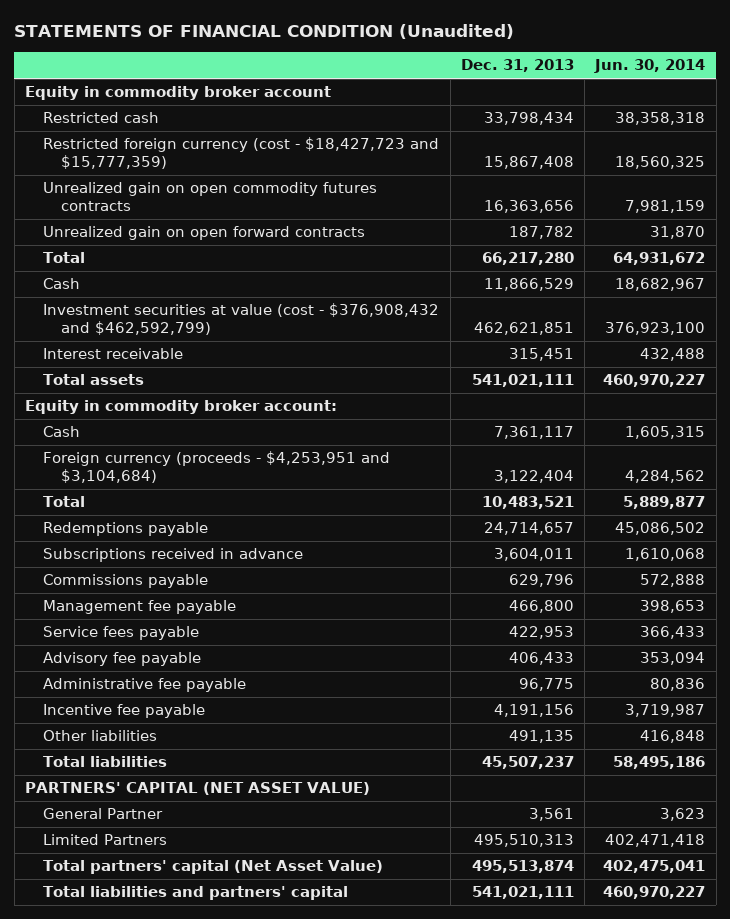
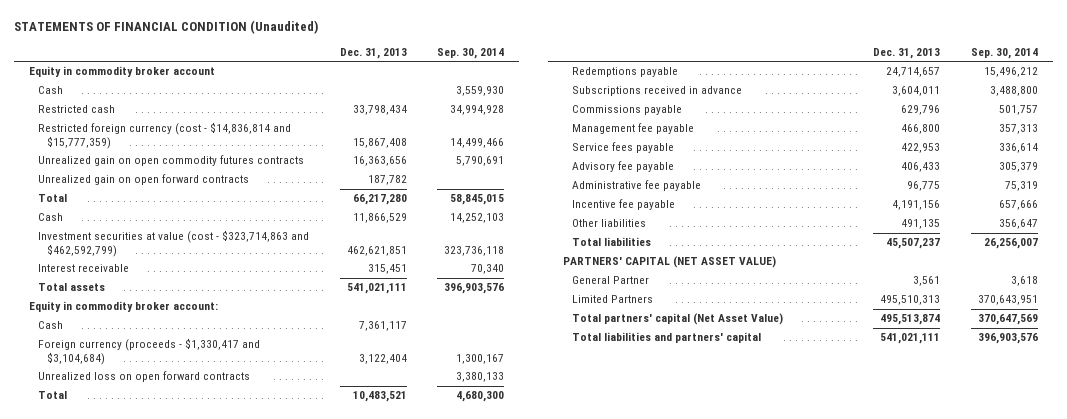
- | Dec. 31, 2013 | Jun. 30, 2014
+ | Dec. 31, 2013 | Sep. 30, 2014
+ Cash | | 3,559,930
- Restricted foreign currency (cost - $18,427,723 and $15,777,359) | 15,867,408 | 18,560,325
+ Restricted foreign currency (cost - $14,836,814 and $15,777,359) | 15,867,408 | 14,499,466
- Investment securities at value (cost - $376,908,432 and $462,592,799) | 462,621,851 | 376,923,100
+ Investment securities at value (cost - $323,714,863 and $462,592,799) | 462,621,851 | 323,736,118
- Foreign currency (proceeds - $4,253,951 and $3,104,684) | 3,122,404 | 4,284,562
+ Foreign currency (proceeds - $1,330,417 and $3,104,684) | 3,122,404 | 1,300,167
+ Unrealized loss on open forward contracts | | 3,380,133

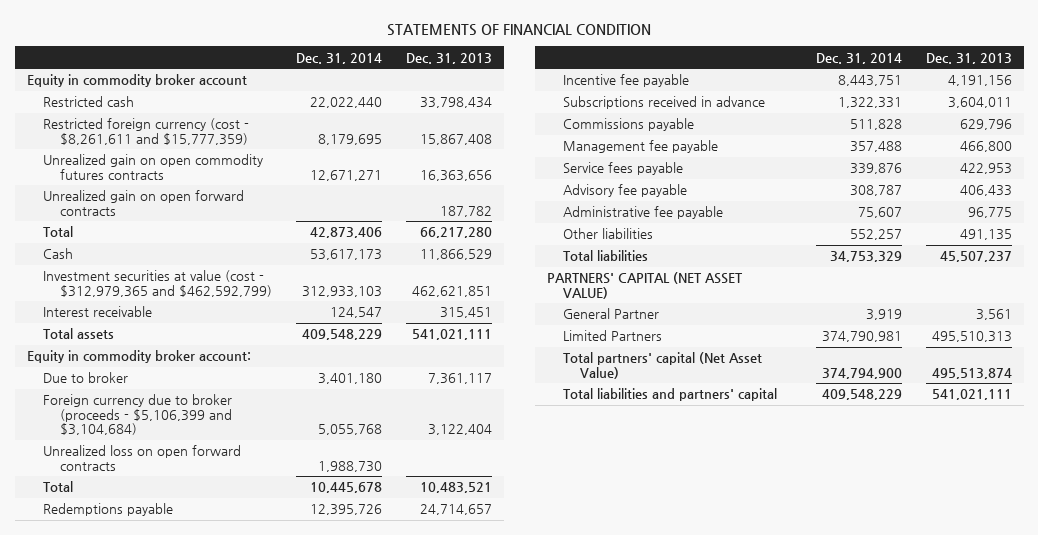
- STATEMENTS OF FINANCIAL CONDITION (Unaudited)
+ STATEMENTS OF FINANCIAL CONDITION
- | Dec. 31, 2013 | Sep. 30, 2014
+ | Dec. 31, 2014 | Dec. 31, 2013
- Cash | | 3,559,930
- Restricted foreign currency (cost - $14,836,814 and $15,777,359) | 15,867,408 | 14,499,466
+ Restricted foreign currency (cost - $8,261,611 and $15,777,359) | 8,179,695 | 15,867,408
- Investment securities at value (cost - $323,714,863 and $462,592,799) | 462,621,851 | 323,736,118
+ Investment securities at value (cost - $312,979,365 and $462,592,799) | 312,933,103 | 462,621,851
- Cash | 7,361,117 |
- Foreign currency (proceeds - $1,330,417 and $3,104,684) | 3,122,404 | 1,300,167
+ Due to broker | 3,401,180 | 7,361,117
+ Foreign currency due to broker (proceeds - $5,106,399 and $3,104,684) | 5,055,768 | 3,122,404
moved up: Incentive fee payable | 8,443,751 | 4,191,156

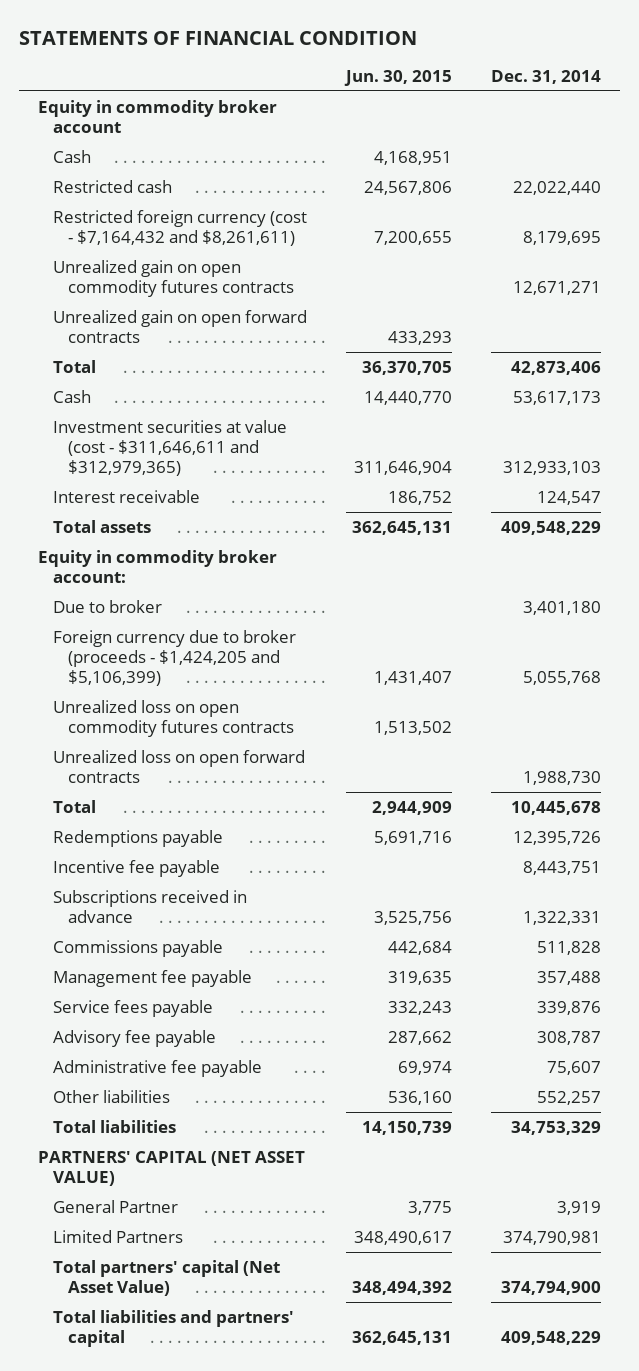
- | Dec. 31, 2014 | Dec. 31, 2013
+ | Jun. 30, 2015 | Dec. 31, 2014
+ Cash | 4,168,951 |
- Restricted foreign currency (cost - $8,261,611 and $15,777,359) | 8,179,695 | 15,867,408
+ Restricted foreign currency (cost - $7,164,432 and $8,261,611) | 7,200,655 | 8,179,695
- Investment securities at value (cost - $312,979,365 and $462,592,799) | 312,933,103 | 462,621,851
+ Investment securities at value (cost - $311,646,611 and $312,979,365) | 311,646,904 | 312,933,103
- Foreign currency due to broker (proceeds - $5,106,399 and $3,104,684) | 5,055,768 | 3,122,404
+ Foreign currency due to broker (proceeds - $1,424,205 and $5,106,399) | 1,431,407 | 5,055,768
+ Unrealized loss on open commodity futures contracts | 1,513,502 |

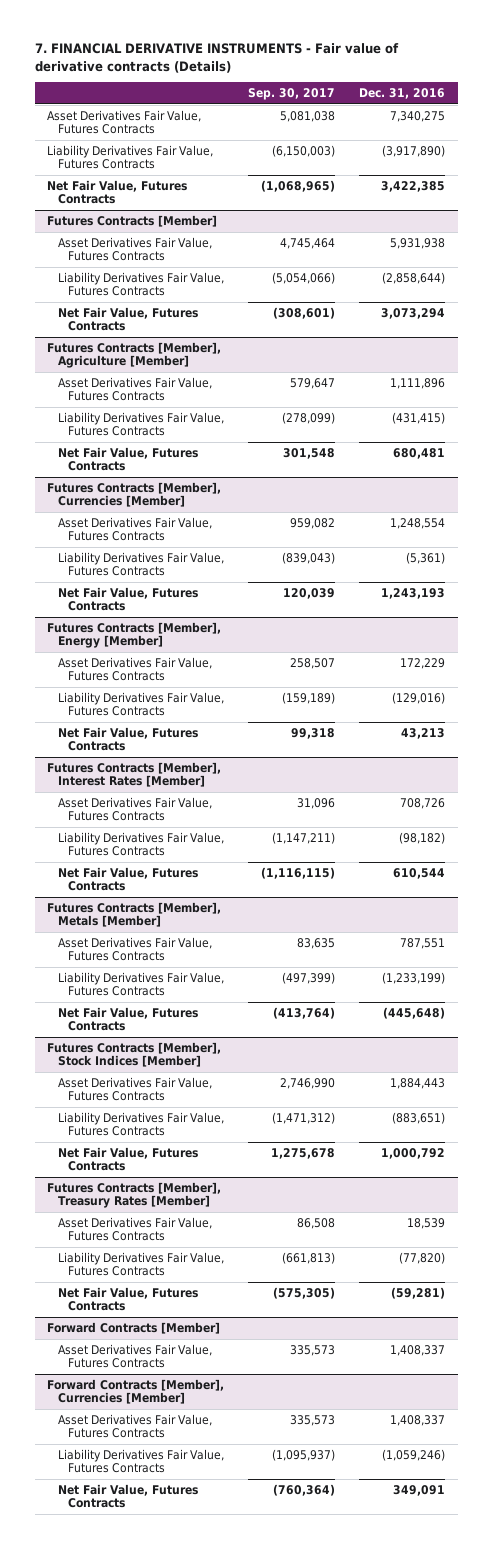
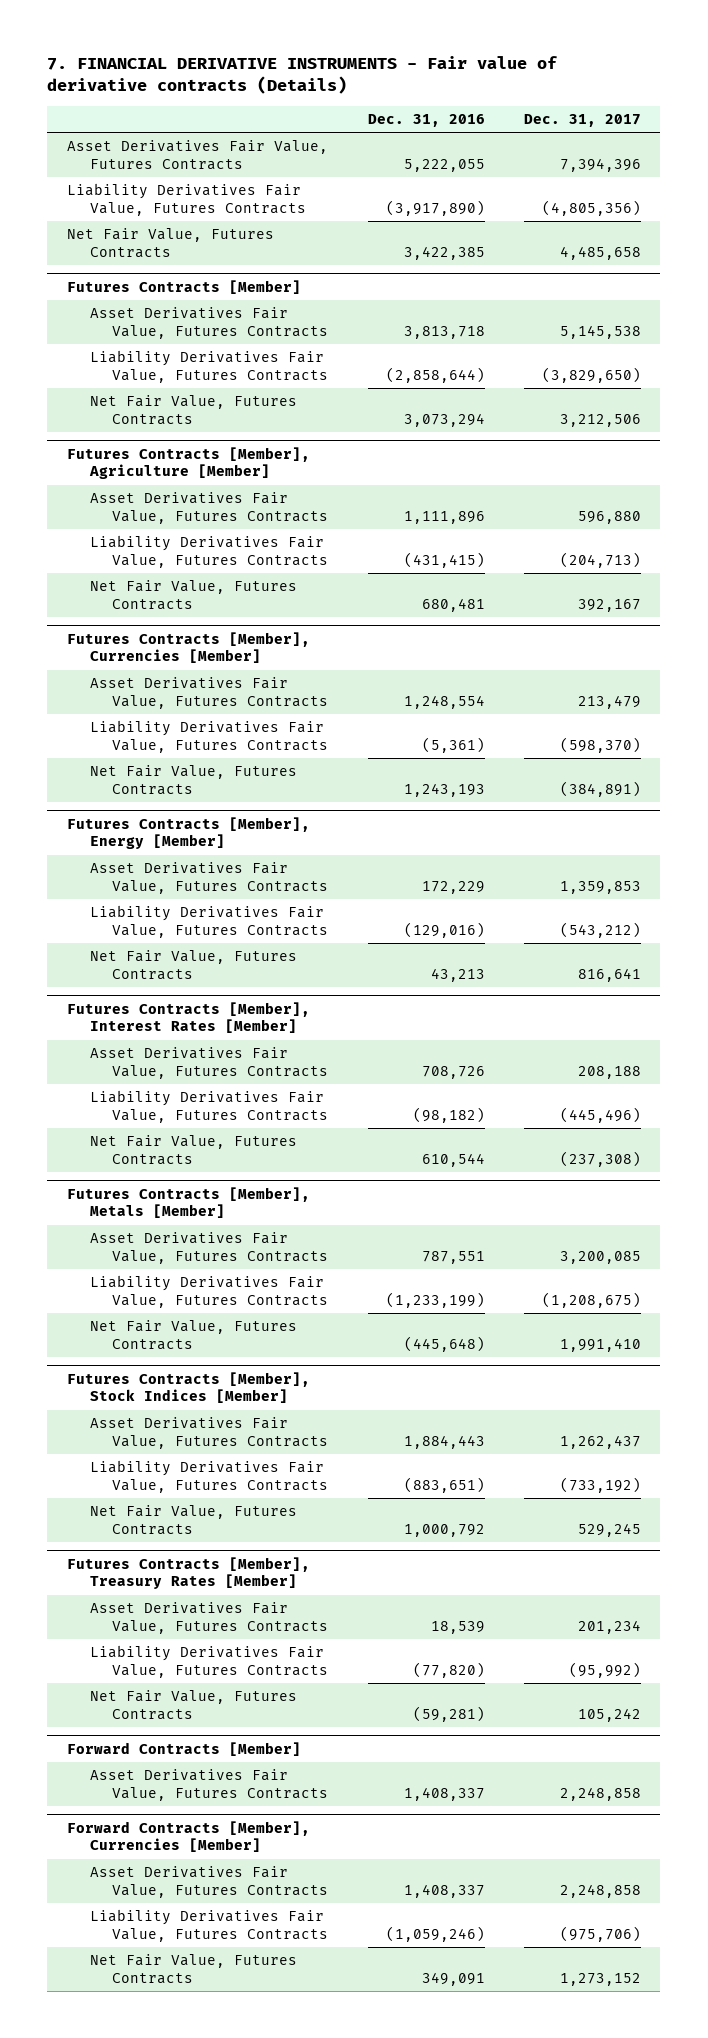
- | Sep. 30, 2017 | Dec. 31, 2016
+ | Dec. 31, 2016 | Dec. 31, 2017
- Asset Derivatives Fair Value, Futures Contracts | 5,081,038 | 7,340,275
+ Asset Derivatives Fair Value, Futures Contracts | 5,222,055 | 7,394,396
@ Futures Contracts [Member]
- Asset Derivatives Fair Value, Futures Contracts | 4,745,464 | 5,931,938
+ Asset Derivatives Fair Value, Futures Contracts | 3,813,718 | 5,145,538

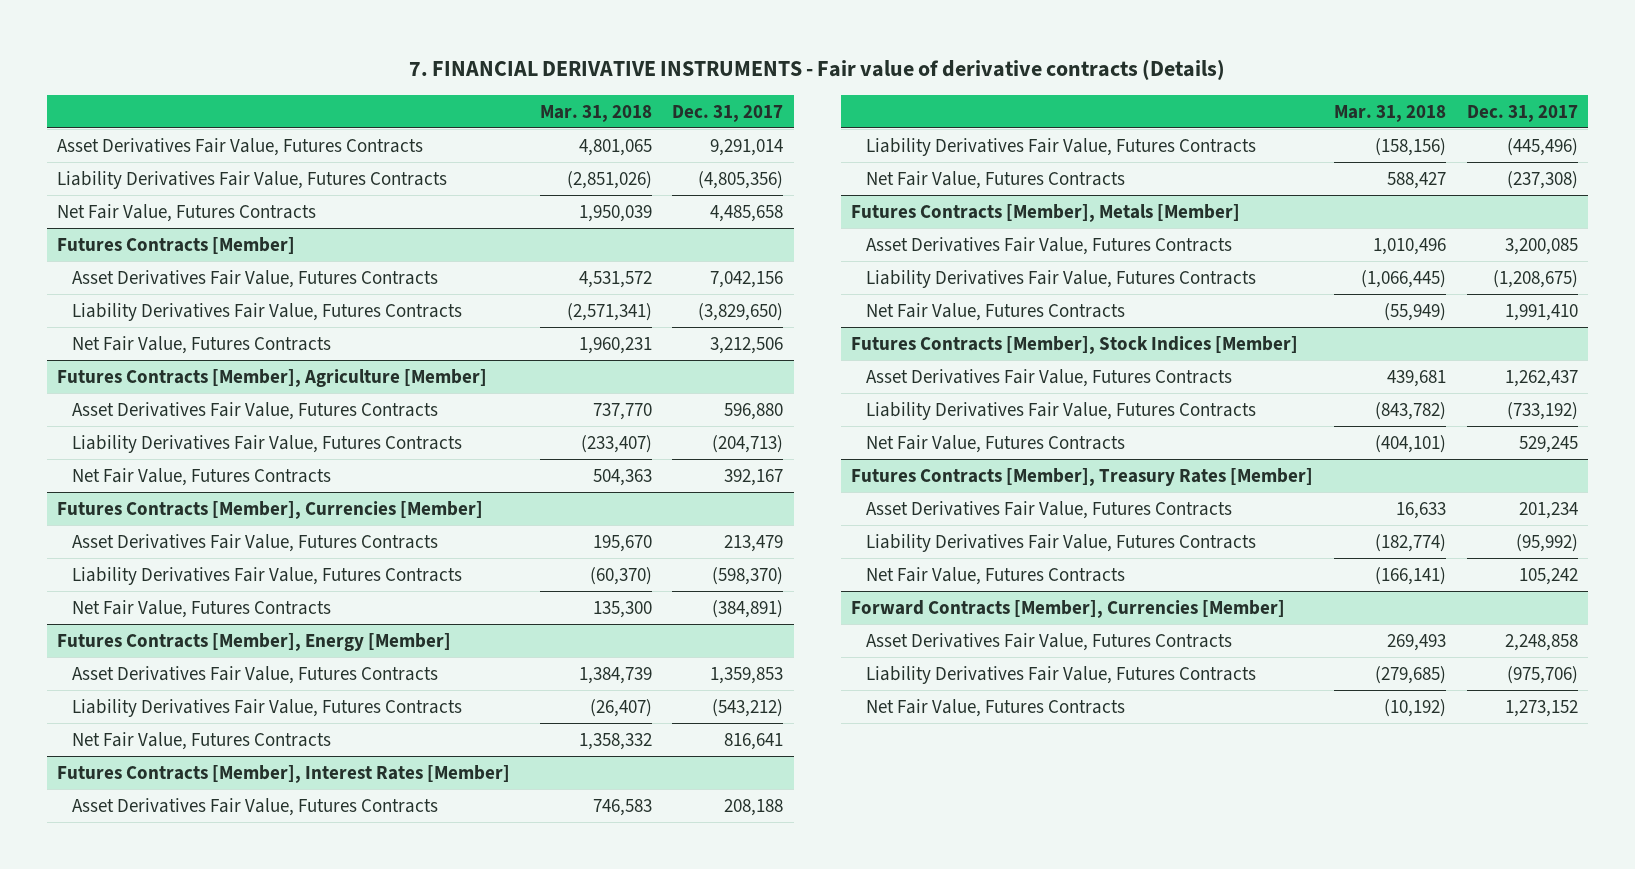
- | Dec. 31, 2016 | Dec. 31, 2017
+ | Mar. 31, 2018 | Dec. 31, 2017
- Asset Derivatives Fair Value, Futures Contracts | 5,222,055 | 7,394,396
+ Asset Derivatives Fair Value, Futures Contracts | 4,801,065 | 9,291,014
@ Futures Contracts [Member]
- Asset Derivatives Fair Value, Futures Contracts | 3,813,718 | 5,145,538
+ Asset Derivatives Fair Value, Futures Contracts | 4,531,572 | 7,042,156
- Forward Contracts [Member]
- Asset Derivatives Fair Value, Futures Contracts | 1,408,337 | 2,248,858

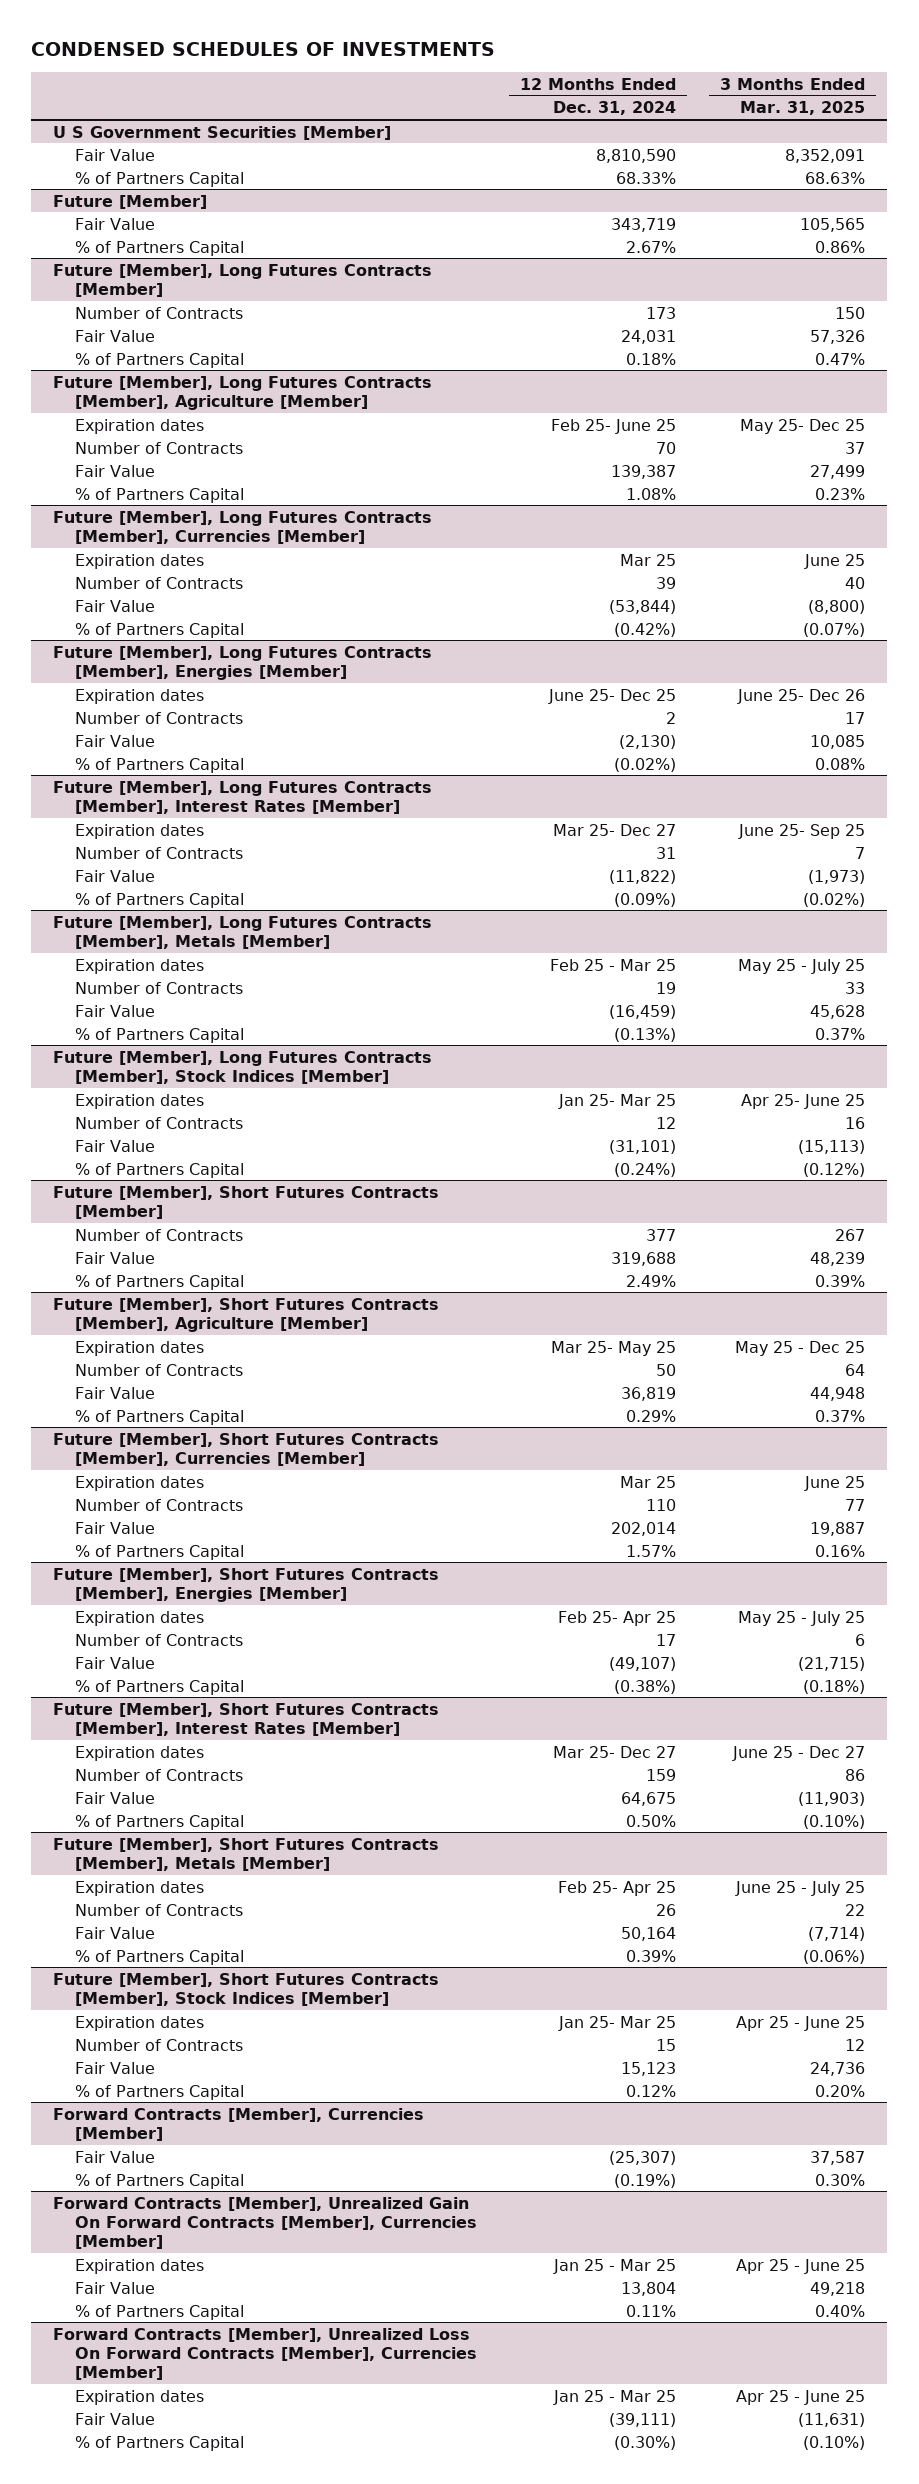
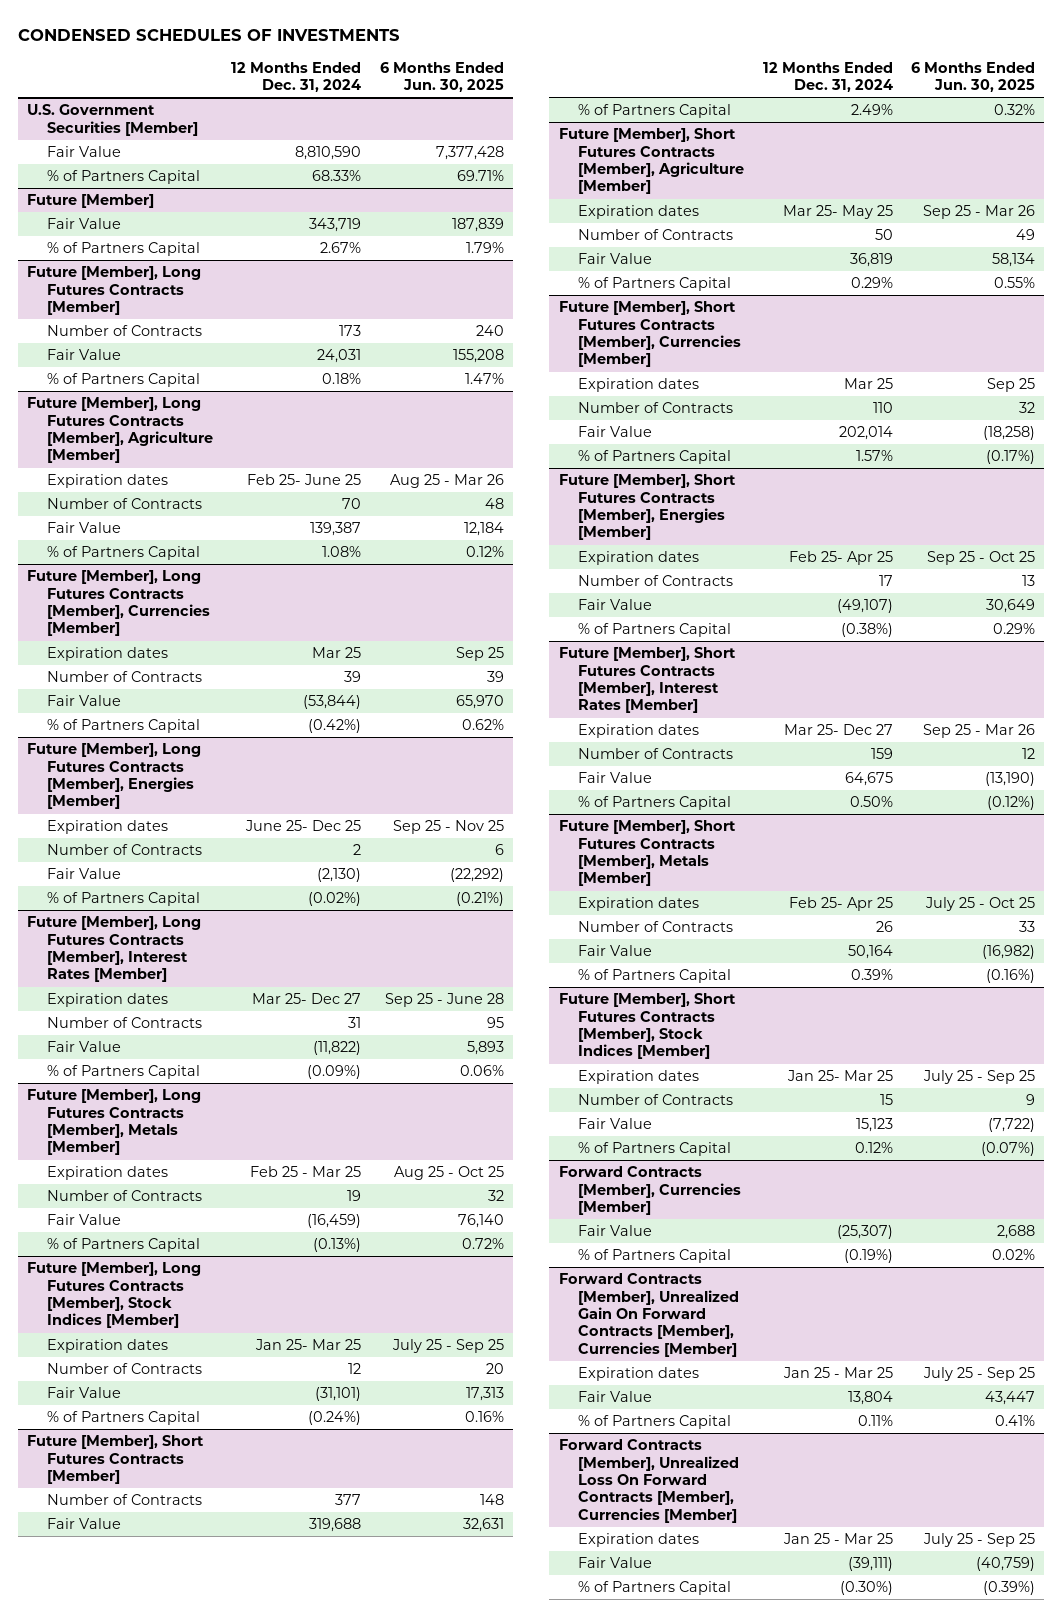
- | 12 Months Ended Dec. 31, 2024 | 3 Months Ended Mar. 31, 2025
+ | 12 Months Ended Dec. 31, 2024 | 6 Months Ended Jun. 30, 2025
- U S Government Securities [Member]
+ U.S. Government Securities [Member]

